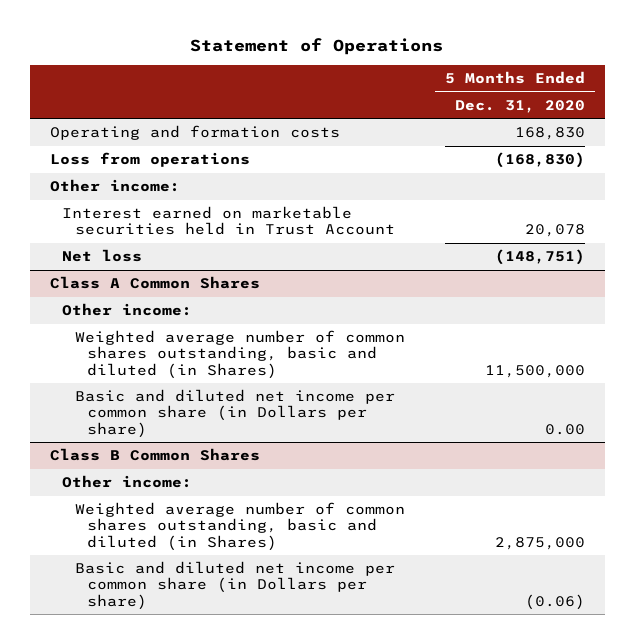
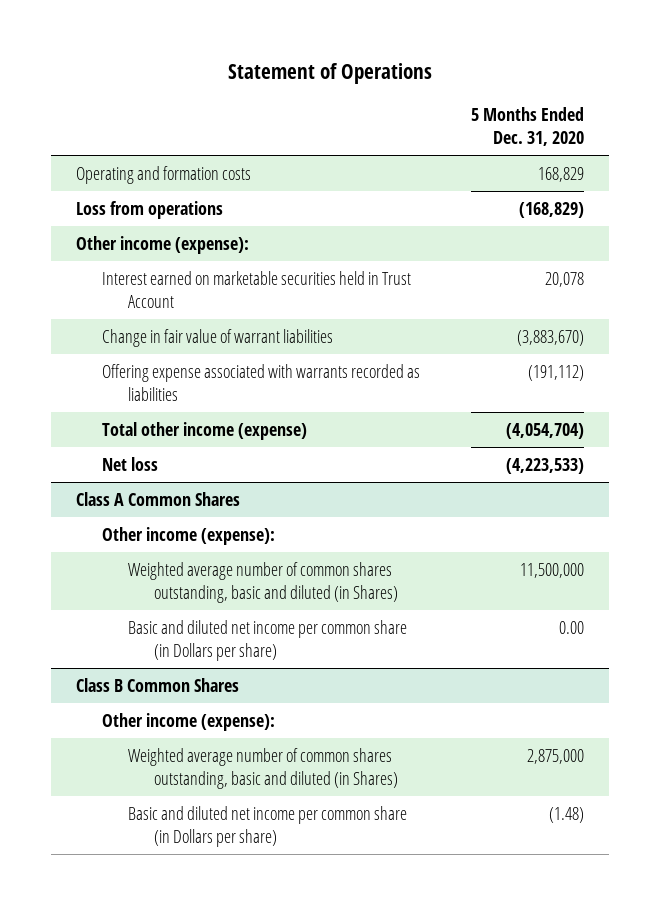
- Operating and formation costs | 168,830
- Loss from operations | (168,830)
- Other income:
+ Operating and formation costs | 168,829
+ Loss from operations | (168,829)
+ Other income (expense):
- Net loss | (148,751)
+ Change in fair value of warrant liabilities | (3,883,670)
+ Offering expense associated with warrants recorded as liabilities | (191,112)
+ Total other income (expense) | (4,054,704)
+ Net loss | (4,223,533)
@ Class A Common Shares
- Other income:
+ Other income (expense):
@ Class B Common Shares
- Other income:
+ Other income (expense):
- Basic and diluted net income per common share (in Dollars per share) | (0.06)
+ Basic and diluted net income per common share (in Dollars per share) | (1.48)

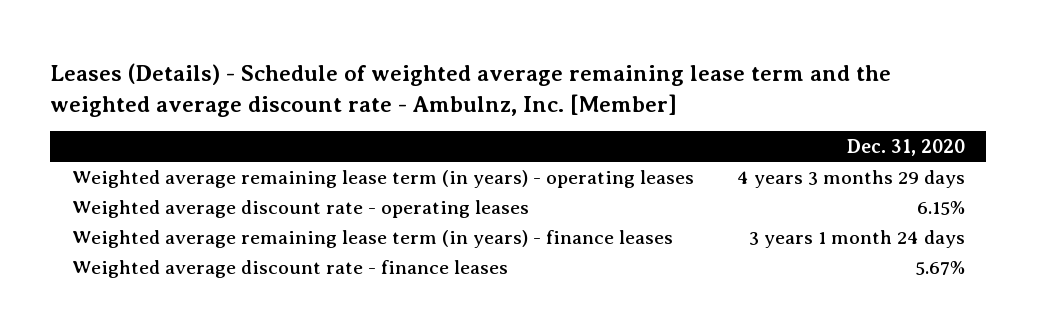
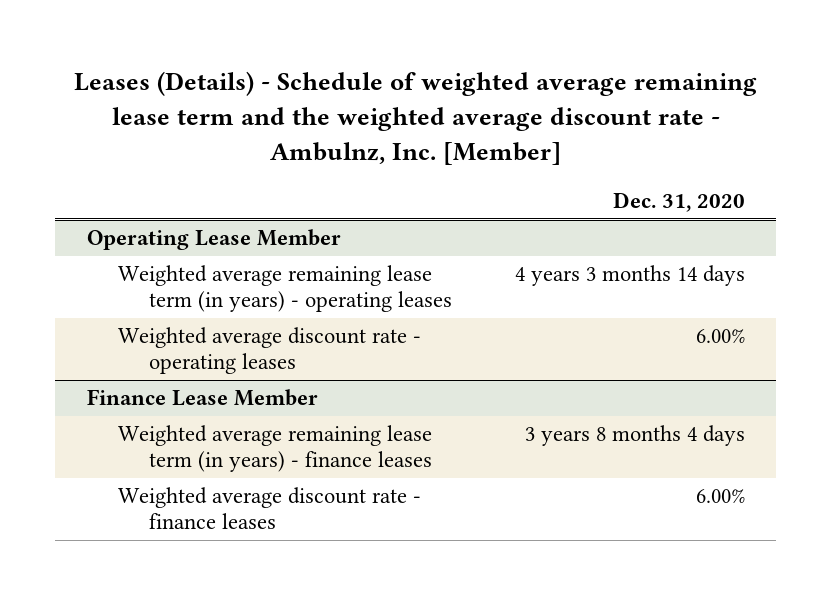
- Weighted average remaining lease term (in years) - operating leases | 4 years 3 months 29 days
- Weighted average discount rate - operating leases | 6.15%
- Weighted average remaining lease term (in years) - finance leases | 3 years 1 month 24 days
- Weighted average discount rate - finance leases | 5.67%
+ Operating Lease Member
+ Weighted average remaining lease term (in years) - operating leases | 4 years 3 months 14 days
+ Weighted average discount rate - operating leases | 6.00%
+ Finance Lease Member
+ Weighted average remaining lease term (in years) - finance leases | 3 years 8 months 4 days
+ Weighted average discount rate - finance leases | 6.00%

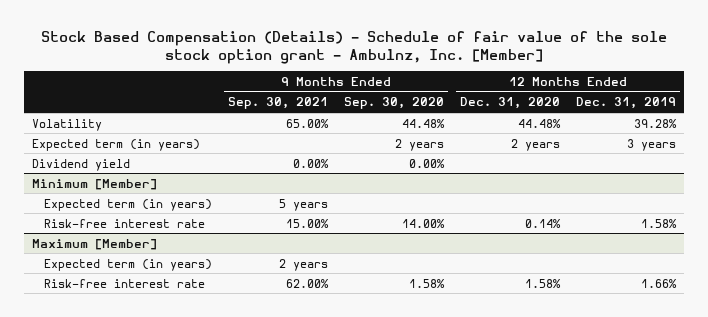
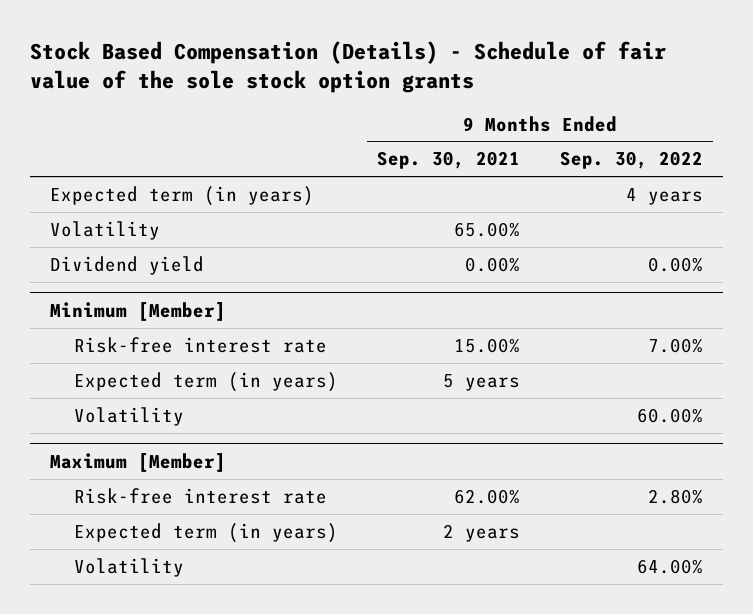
- Stock Based Compensation (Details) - Schedule of fair value of the sole stock option grant - Ambulnz, Inc. [Member]
+ Stock Based Compensation (Details) - Schedule of fair value of the sole stock option grants
- | 9 Months Ended Sep. 30, 2021 | 9 Months Ended Sep. 30, 2020 | 12 Months Ended Dec. 31, 2020 | 12 Months Ended Dec. 31, 2019
+ | 9 Months Ended Sep. 30, 2021 | 9 Months Ended Sep. 30, 2022
moved down: Volatility | 65.00% |
@ Minimum [Member]
moved down: Expected term (in years) | 5 years |
+ Volatility | | 60.00%
@ Maximum [Member]
moved down: Expected term (in years) | 2 years |
+ Volatility | | 64.00%

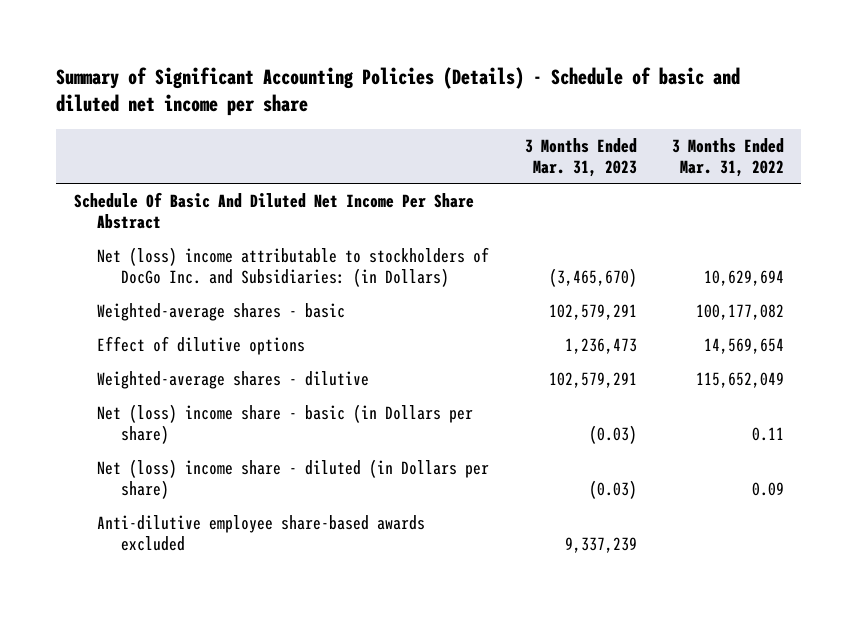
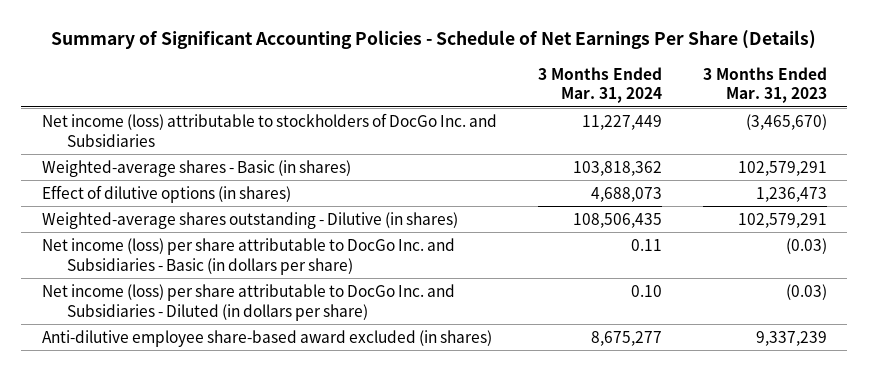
- Summary of Significant Accounting Policies (Details) - Schedule of basic and diluted net income per share
+ Summary of Significant Accounting Policies - Schedule of Net Earnings Per Share (Details)
- | 3 Months Ended Mar. 31, 2023 | 3 Months Ended Mar. 31, 2022
+ | 3 Months Ended Mar. 31, 2024 | 3 Months Ended Mar. 31, 2023
- Schedule Of Basic And Diluted Net Income Per Share Abstract
- Net (loss) income attributable to stockholders of DocGo Inc. and Subsidiaries: (in Dollars) | (3,465,670) | 10,629,694
- Weighted-average shares - basic | 102,579,291 | 100,177,082
- Effect of dilutive options | 1,236,473 | 14,569,654
- Weighted-average shares - dilutive | 102,579,291 | 115,652,049
- Net (loss) income share - basic (in Dollars per share) | (0.03) | 0.11
- Net (loss) income share - diluted (in Dollars per share) | (0.03) | 0.09
- Anti-dilutive employee share-based awards excluded | 9,337,239 |
+ Net income (loss) attributable to stockholders of DocGo Inc. and Subsidiaries | 11,227,449 | (3,465,670)
+ Weighted-average shares - Basic (in shares) | 103,818,362 | 102,579,291
+ Effect of dilutive options (in shares) | 4,688,073 | 1,236,473
+ Weighted-average shares outstanding - Dilutive (in shares) | 108,506,435 | 102,579,291
+ Net income (loss) per share attributable to DocGo Inc. and Subsidiaries - Basic (in dollars per share) | 0.11 | (0.03)
+ Net income (loss) per share attributable to DocGo Inc. and Subsidiaries - Diluted (in dollars per share) | 0.10 | (0.03)
+ Anti-dilutive employee share-based award excluded (in shares) | 8,675,277 | 9,337,239

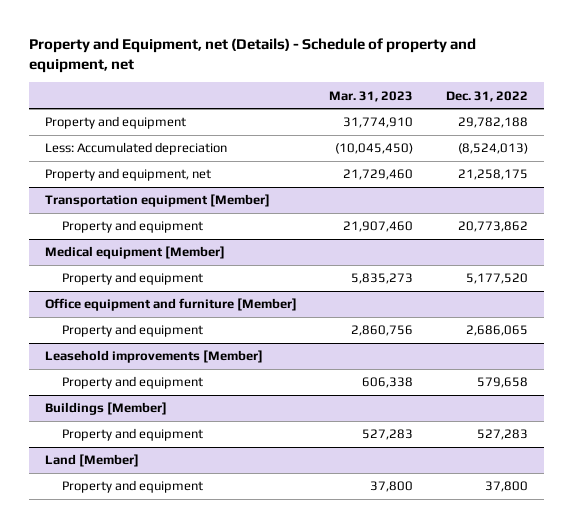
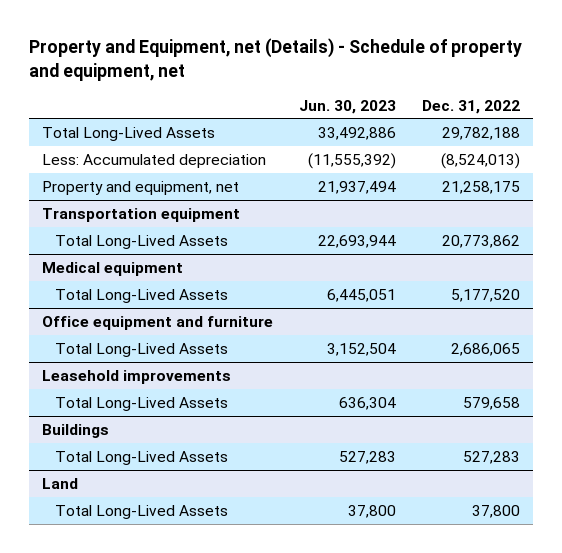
- | Mar. 31, 2023 | Dec. 31, 2022
+ | Jun. 30, 2023 | Dec. 31, 2022
- Property and equipment | 31,774,910 | 29,782,188
+ Total Long-Lived Assets | 33,492,886 | 29,782,188
- Transportation equipment [Member]
- Property and equipment | 21,907,460 | 20,773,862
- Medical equipment [Member]
- Property and equipment | 5,835,273 | 5,177,520
- Office equipment and furniture [Member]
- Property and equipment | 2,860,756 | 2,686,065
- Leasehold improvements [Member]
- Property and equipment | 606,338 | 579,658
- Buildings [Member]
- Property and equipment | 527,283 | 527,283
- Land [Member]
- Property and equipment | 37,800 | 37,800
+ Transportation equipment
+ Total Long-Lived Assets | 22,693,944 | 20,773,862
+ Medical equipment
+ Total Long-Lived Assets | 6,445,051 | 5,177,520
+ Office equipment and furniture
+ Total Long-Lived Assets | 3,152,504 | 2,686,065
+ Leasehold improvements
+ Total Long-Lived Assets | 636,304 | 579,658
+ Buildings
+ Total Long-Lived Assets | 527,283 | 527,283
+ Land
+ Total Long-Lived Assets | 37,800 | 37,800

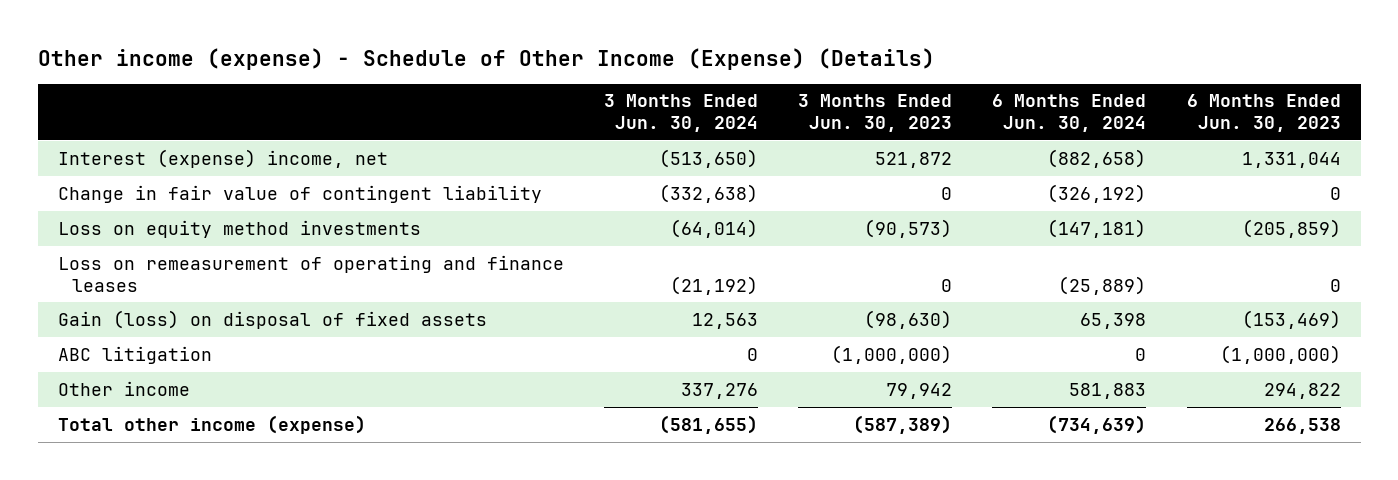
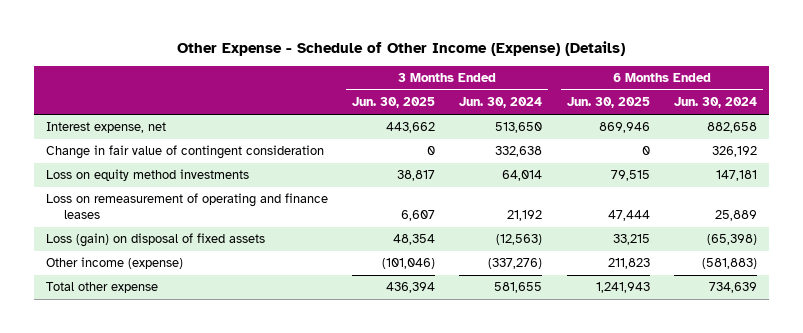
- Other income (expense) - Schedule of Other Income (Expense) (Details)
+ Other Expense - Schedule of Other Income (Expense) (Details)
- | 3 Months Ended Jun. 30, 2024 | 3 Months Ended Jun. 30, 2023 | 6 Months Ended Jun. 30, 2024 | 6 Months Ended Jun. 30, 2023
+ | 3 Months Ended Jun. 30, 2025 | 3 Months Ended Jun. 30, 2024 | 6 Months Ended Jun. 30, 2025 | 6 Months Ended Jun. 30, 2024
- Interest (expense) income, net | (513,650) | 521,872 | (882,658) | 1,331,044
- Change in fair value of contingent liability | (332,638) | 0 | (326,192) | 0
- Loss on equity method investments | (64,014) | (90,573) | (147,181) | (205,859)
- Loss on remeasurement of operating and finance leases | (21,192) | 0 | (25,889) | 0
- Gain (loss) on disposal of fixed assets | 12,563 | (98,630) | 65,398 | (153,469)
- ABC litigation | 0 | (1,000,000) | 0 | (1,000,000)
- Other income | 337,276 | 79,942 | 581,883 | 294,822
- Total other income (expense) | (581,655) | (587,389) | (734,639) | 266,538
+ Interest expense, net | 443,662 | 513,650 | 869,946 | 882,658
+ Change in fair value of contingent consideration | 0 | 332,638 | 0 | 326,192
+ Loss on equity method investments | 38,817 | 64,014 | 79,515 | 147,181
+ Loss on remeasurement of operating and finance leases | 6,607 | 21,192 | 47,444 | 25,889
+ Loss (gain) on disposal of fixed assets | 48,354 | (12,563) | 33,215 | (65,398)
+ Other income (expense) | (101,046) | (337,276) | 211,823 | (581,883)
+ Total other expense | 436,394 | 581,655 | 1,241,943 | 734,639

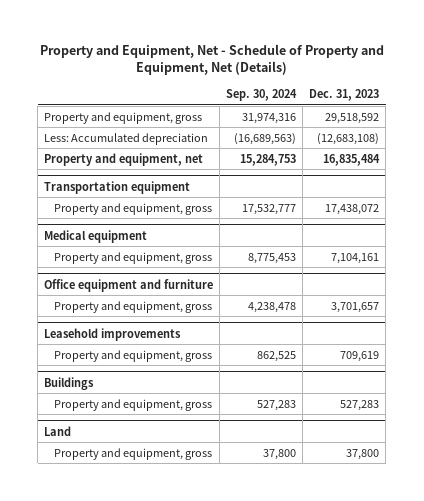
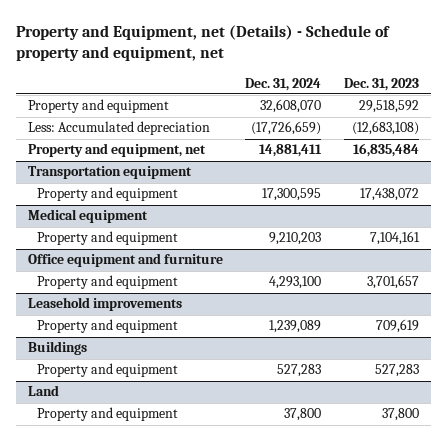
- Property and Equipment, Net - Schedule of Property and Equipment, Net (Details)
+ Property and Equipment, net (Details) - Schedule of property and equipment, net
- | Sep. 30, 2024 | Dec. 31, 2023
+ | Dec. 31, 2024 | Dec. 31, 2023
- Property and equipment, gross | 31,974,316 | 29,518,592
+ Property and equipment | 32,608,070 | 29,518,592
@ Transportation equipment
- Property and equipment, gross | 17,532,777 | 17,438,072
+ Property and equipment | 17,300,595 | 17,438,072
@ Medical equipment
- Property and equipment, gross | 8,775,453 | 7,104,161
+ Property and equipment | 9,210,203 | 7,104,161
@ Office equipment and furniture
- Property and equipment, gross | 4,238,478 | 3,701,657
+ Property and equipment | 4,293,100 | 3,701,657
@ Leasehold improvements
- Property and equipment, gross | 862,525 | 709,619
+ Property and equipment | 1,239,089 | 709,619
@ Buildings
- Property and equipment, gross | 527,283 | 527,283
+ Property and equipment | 527,283 | 527,283
@ Land
- Property and equipment, gross | 37,800 | 37,800
+ Property and equipment | 37,800 | 37,800

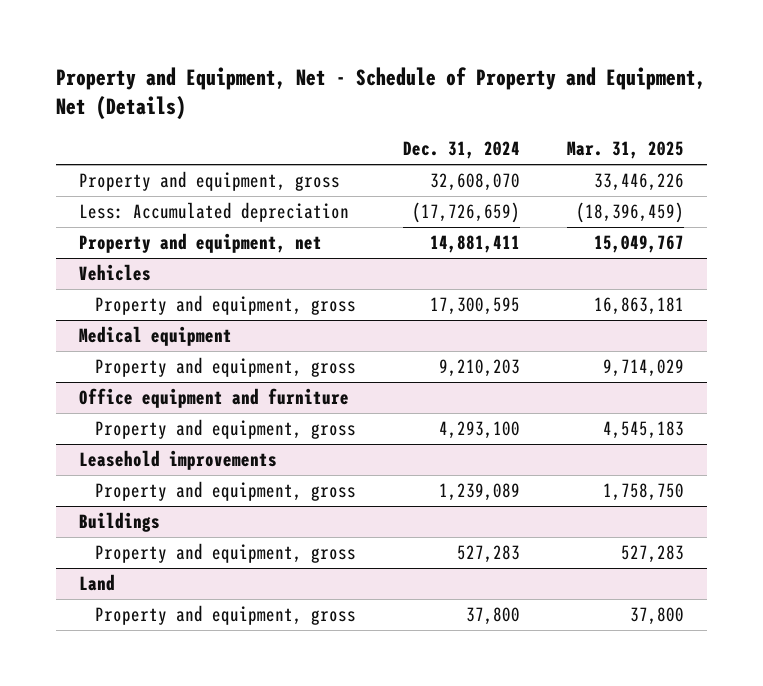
- Property and Equipment, net (Details) - Schedule of property and equipment, net
+ Property and Equipment, Net - Schedule of Property and Equipment, Net (Details)
- | Dec. 31, 2024 | Dec. 31, 2023
+ | Dec. 31, 2024 | Mar. 31, 2025
- Property and equipment | 32,608,070 | 29,518,592
+ Property and equipment, gross | 32,608,070 | 33,446,226
- Transportation equipment
- Property and equipment | 17,300,595 | 17,438,072
+ Vehicles
+ Property and equipment, gross | 17,300,595 | 16,863,181
@ Medical equipment
- Property and equipment | 9,210,203 | 7,104,161
+ Property and equipment, gross | 9,210,203 | 9,714,029
@ Office equipment and furniture
- Property and equipment | 4,293,100 | 3,701,657
+ Property and equipment, gross | 4,293,100 | 4,545,183
@ Leasehold improvements
- Property and equipment | 1,239,089 | 709,619
+ Property and equipment, gross | 1,239,089 | 1,758,750
@ Buildings
- Property and equipment | 527,283 | 527,283
+ Property and equipment, gross | 527,283 | 527,283
@ Land
- Property and equipment | 37,800 | 37,800
+ Property and equipment, gross | 37,800 | 37,800

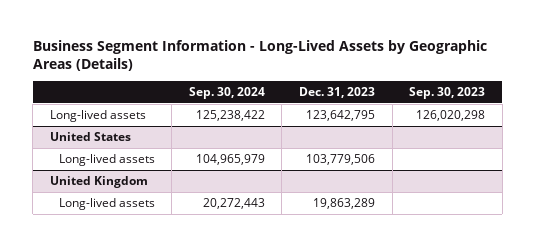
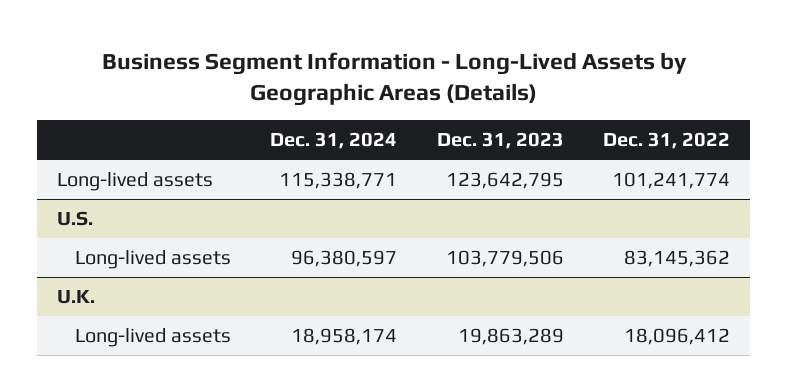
- | Sep. 30, 2024 | Dec. 31, 2023 | Sep. 30, 2023
+ | Dec. 31, 2024 | Dec. 31, 2023 | Dec. 31, 2022
- United States
+ U.S.
- United Kingdom
+ U.K.

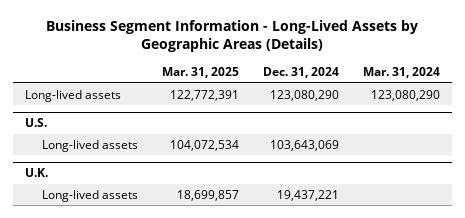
- | Dec. 31, 2024 | Dec. 31, 2023 | Dec. 31, 2022
+ | Mar. 31, 2025 | Dec. 31, 2024 | Mar. 31, 2024
- Long-lived assets | 115,338,771 | 123,642,795 | 101,241,774
+ Long-lived assets | 122,772,391 | 123,080,290 | 123,080,290
@ U.S.
- Long-lived assets | 96,380,597 | 103,779,506 | 83,145,362
+ Long-lived assets | 104,072,534 | 103,643,069 |
@ U.K.
- Long-lived assets | 18,958,174 | 19,863,289 | 18,096,412
+ Long-lived assets | 18,699,857 | 19,437,221 |

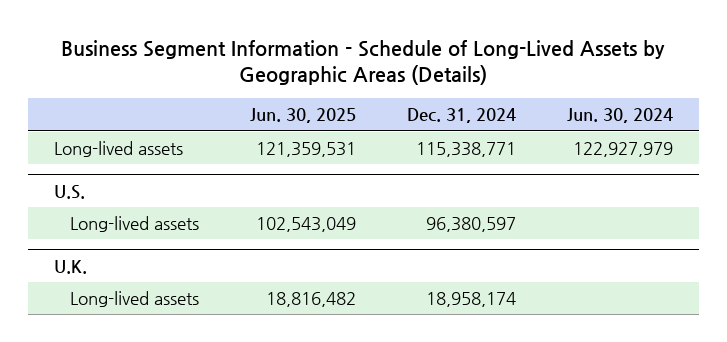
- Business Segment Information - Long-Lived Assets by Geographic Areas (Details)
+ Business Segment Information - Schedule of Long-Lived Assets by Geographic Areas (Details)
- | Mar. 31, 2025 | Dec. 31, 2024 | Mar. 31, 2024
+ | Jun. 30, 2025 | Dec. 31, 2024 | Jun. 30, 2024
- Long-lived assets | 122,772,391 | 123,080,290 | 123,080,290
+ Long-lived assets | 121,359,531 | 115,338,771 | 122,927,979
@ U.S.
- Long-lived assets | 104,072,534 | 103,643,069 |
+ Long-lived assets | 102,543,049 | 96,380,597 |
@ U.K.
- Long-lived assets | 18,699,857 | 19,437,221 |
+ Long-lived assets | 18,816,482 | 18,958,174 |

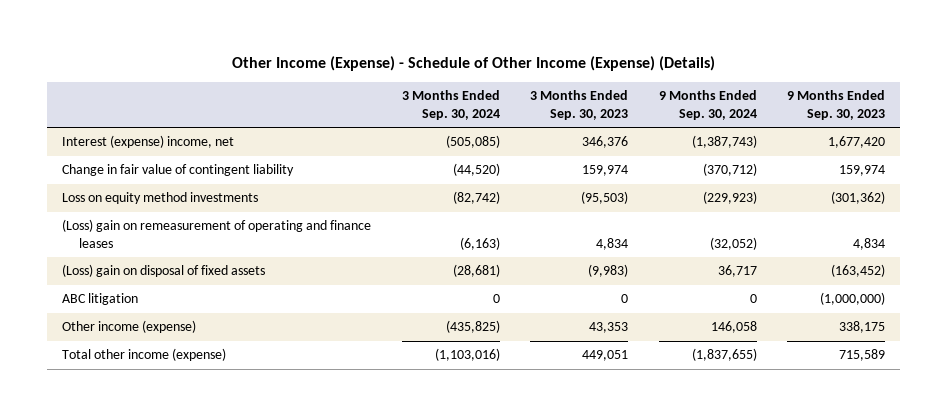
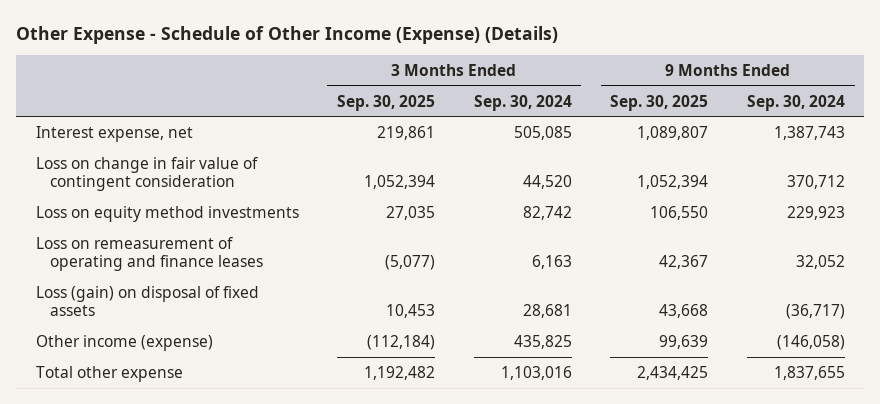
- Other Income (Expense) - Schedule of Other Income (Expense) (Details)
+ Other Expense - Schedule of Other Income (Expense) (Details)
- | 3 Months Ended Sep. 30, 2024 | 3 Months Ended Sep. 30, 2023 | 9 Months Ended Sep. 30, 2024 | 9 Months Ended Sep. 30, 2023
+ | 3 Months Ended Sep. 30, 2025 | 3 Months Ended Sep. 30, 2024 | 9 Months Ended Sep. 30, 2025 | 9 Months Ended Sep. 30, 2024
- Interest (expense) income, net | (505,085) | 346,376 | (1,387,743) | 1,677,420
- Change in fair value of contingent liability | (44,520) | 159,974 | (370,712) | 159,974
- Loss on equity method investments | (82,742) | (95,503) | (229,923) | (301,362)
- (Loss) gain on remeasurement of operating and finance leases | (6,163) | 4,834 | (32,052) | 4,834
- (Loss) gain on disposal of fixed assets | (28,681) | (9,983) | 36,717 | (163,452)
- ABC litigation | 0 | 0 | 0 | (1,000,000)
- Other income (expense) | (435,825) | 43,353 | 146,058 | 338,175
- Total other income (expense) | (1,103,016) | 449,051 | (1,837,655) | 715,589
+ Interest expense, net | 219,861 | 505,085 | 1,089,807 | 1,387,743
+ Loss on change in fair value of contingent consideration | 1,052,394 | 44,520 | 1,052,394 | 370,712
+ Loss on equity method investments | 27,035 | 82,742 | 106,550 | 229,923
+ Loss on remeasurement of operating and finance leases | (5,077) | 6,163 | 42,367 | 32,052
+ Loss (gain) on disposal of fixed assets | 10,453 | 28,681 | 43,668 | (36,717)
+ Other income (expense) | (112,184) | 435,825 | 99,639 | (146,058)
+ Total other expense | 1,192,482 | 1,103,016 | 2,434,425 | 1,837,655

